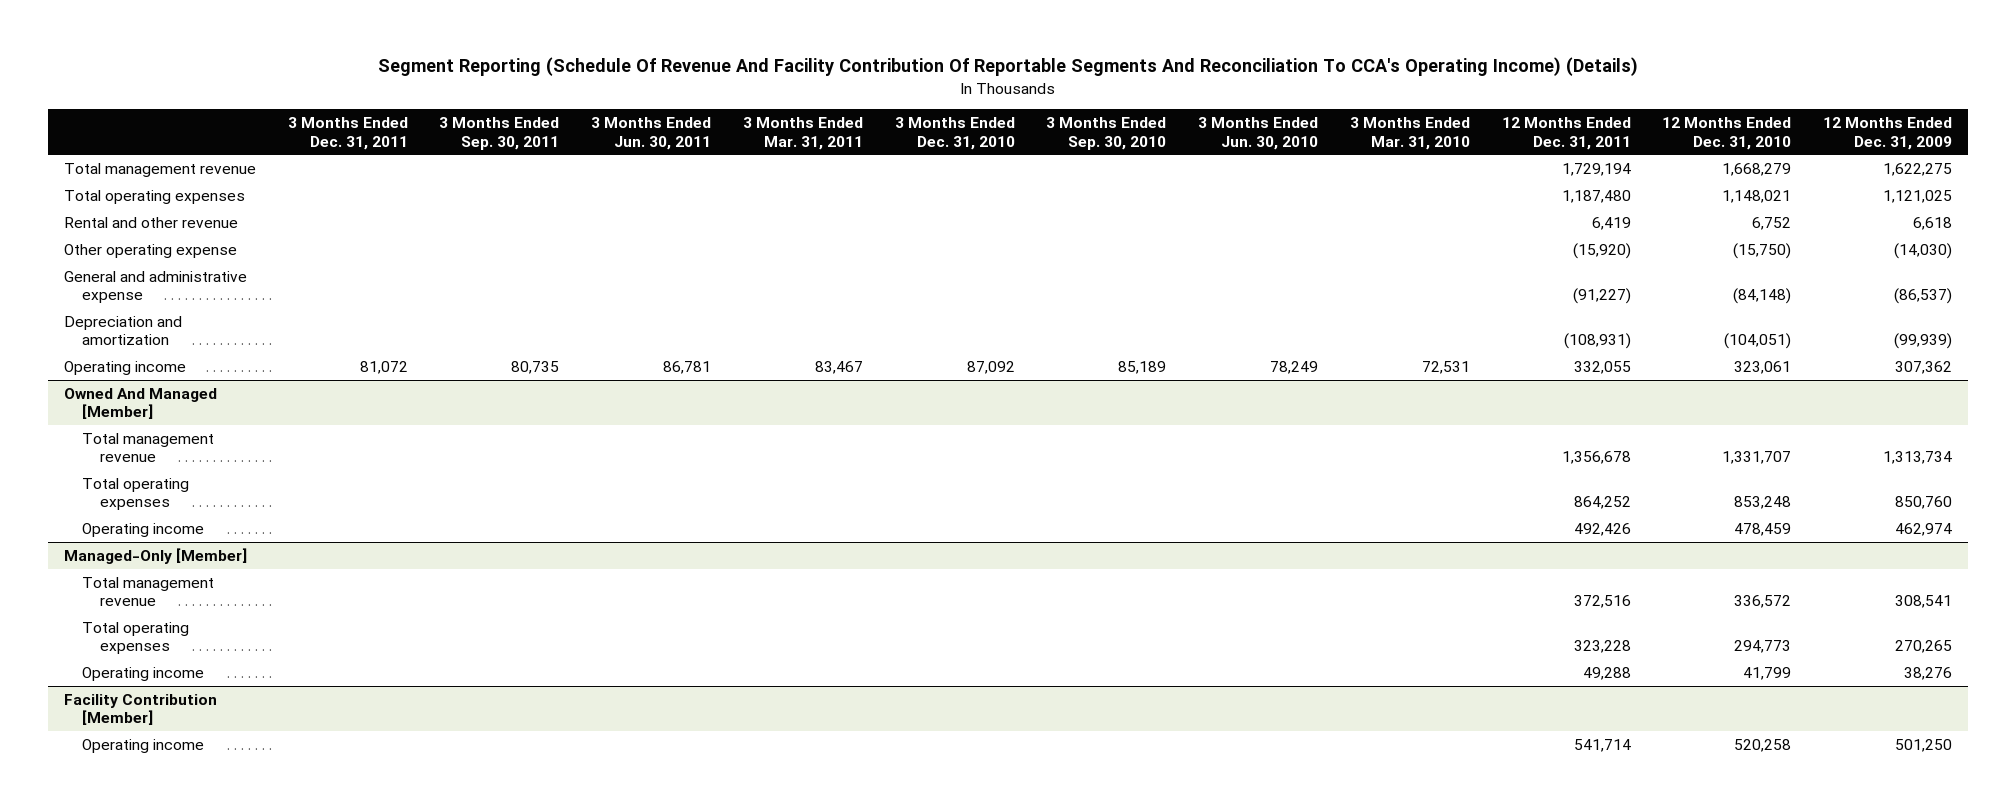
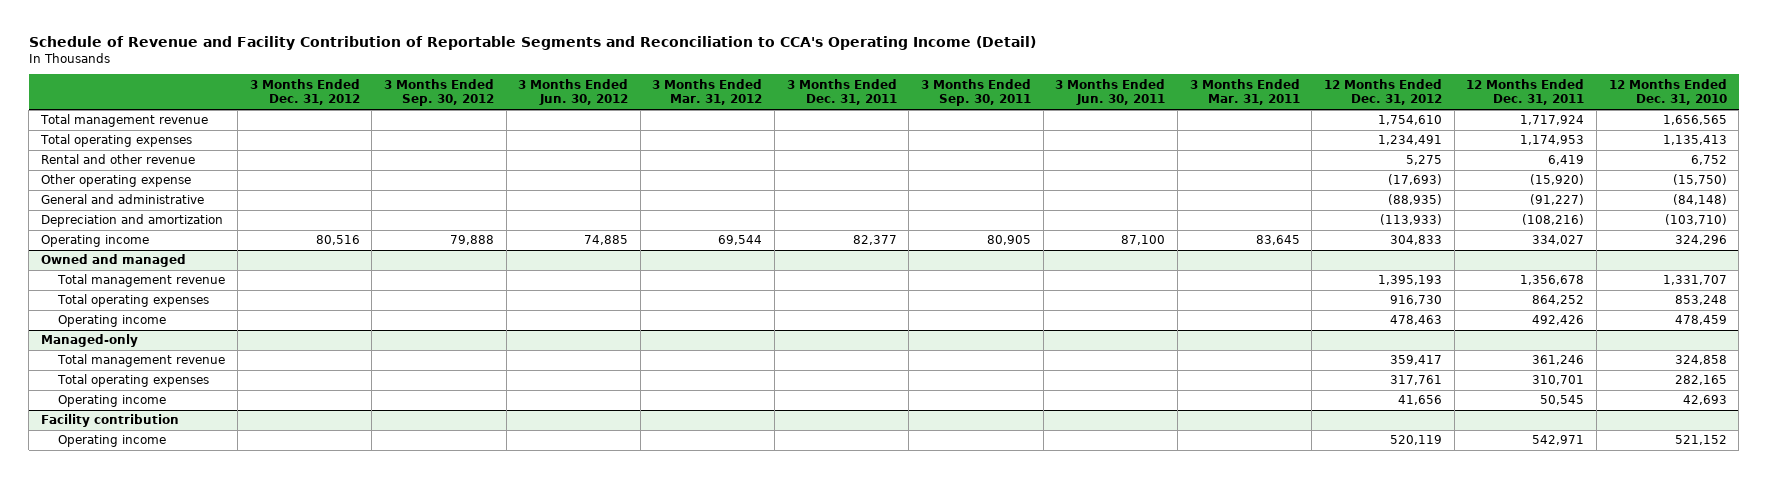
- Segment Reporting (Schedule Of Revenue And Facility Contribution Of Reportable Segments And Reconciliation To CCA's Operating Income) (Details)
+ Schedule of Revenue and Facility Contribution of Reportable Segments and Reconciliation to CCA's Operating Income (Detail)
- | 3 Months Ended Dec. 31, 2011 | 3 Months Ended Sep. 30, 2011 | 3 Months Ended Jun. 30, 2011 | 3 Months Ended Mar. 31, 2011 | 3 Months Ended Dec. 31, 2010 | 3 Months Ended Sep. 30, 2010 | 3 Months Ended Jun. 30, 2010 | 3 Months Ended Mar. 31, 2010 | 12 Months Ended Dec. 31, 2011 | 12 Months Ended Dec. 31, 2010 | 12 Months Ended Dec. 31, 2009
+ | 3 Months Ended Dec. 31, 2012 | 3 Months Ended Sep. 30, 2012 | 3 Months Ended Jun. 30, 2012 | 3 Months Ended Mar. 31, 2012 | 3 Months Ended Dec. 31, 2011 | 3 Months Ended Sep. 30, 2011 | 3 Months Ended Jun. 30, 2011 | 3 Months Ended Mar. 31, 2011 | 12 Months Ended Dec. 31, 2012 | 12 Months Ended Dec. 31, 2011 | 12 Months Ended Dec. 31, 2010
- Total management revenue | | | | | | | | | 1,729,194 | 1,668,279 | 1,622,275
- Total operating expenses | | | | | | | | | 1,187,480 | 1,148,021 | 1,121,025
+ Total management revenue | | | | | | | | | 1,754,610 | 1,717,924 | 1,656,565
+ Total operating expenses | | | | | | | | | 1,234,491 | 1,174,953 | 1,135,413
- General and administrative expense | | | | | | | | | (91,227) | (84,148) | (86,537)
- Depreciation and amortization | | | | | | | | | (108,931) | (104,051) | (99,939)
- Operating income | 81,072 | 80,735 | 86,781 | 83,467 | 87,092 | 85,189 | 78,249 | 72,531 | 332,055 | 323,061 | 307,362
- Owned And Managed [Member]
+ General and administrative | | | | | | | | | (88,935) | (91,227) | (84,148)
+ Depreciation and amortization | | | | | | | | | (113,933) | (108,216) | (103,710)
+ Operating income | 80,516 | 79,888 | 74,885 | 69,544 | 82,377 | 80,905 | 87,100 | 83,645 | 304,833 | 334,027 | 324,296
+ Owned and managed
- Managed-Only [Member]
- Total management revenue | | | | | | | | | 372,516 | 336,572 | 308,541
- Total operating expenses | | | | | | | | | 323,228 | 294,773 | 270,265
- Operating income | | | | | | | | | 49,288 | 41,799 | 38,276
- Facility Contribution [Member]
- Operating income | | | | | | | | | 541,714 | 520,258 | 501,250
+ Managed-only
+ Total management revenue | | | | | | | | | 359,417 | 361,246 | 324,858
+ Total operating expenses | | | | | | | | | 317,761 | 310,701 | 282,165
+ Operating income | | | | | | | | | 41,656 | 50,545 | 42,693
+ Facility contribution
+ Operating income | | | | | | | | | 520,119 | 542,971 | 521,152

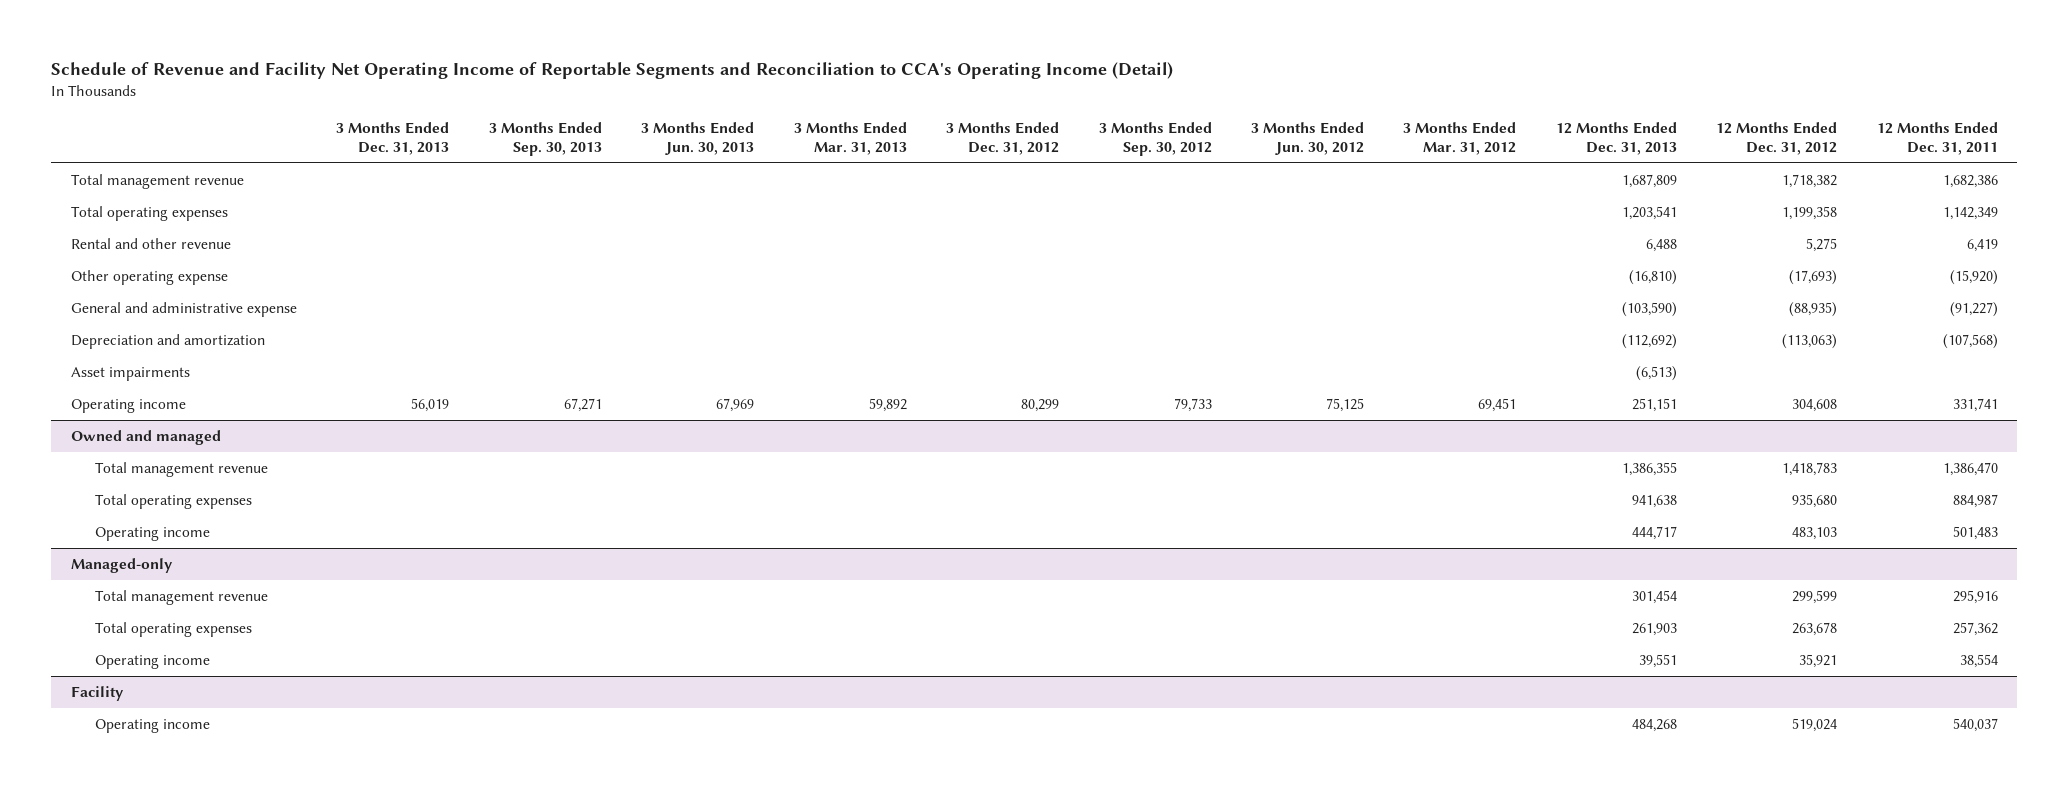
- Schedule of Revenue and Facility Contribution of Reportable Segments and Reconciliation to CCA's Operating Income (Detail)
+ Schedule of Revenue and Facility Net Operating Income of Reportable Segments and Reconciliation to CCA's Operating Income (Detail)
- | 3 Months Ended Dec. 31, 2012 | 3 Months Ended Sep. 30, 2012 | 3 Months Ended Jun. 30, 2012 | 3 Months Ended Mar. 31, 2012 | 3 Months Ended Dec. 31, 2011 | 3 Months Ended Sep. 30, 2011 | 3 Months Ended Jun. 30, 2011 | 3 Months Ended Mar. 31, 2011 | 12 Months Ended Dec. 31, 2012 | 12 Months Ended Dec. 31, 2011 | 12 Months Ended Dec. 31, 2010
+ | 3 Months Ended Dec. 31, 2013 | 3 Months Ended Sep. 30, 2013 | 3 Months Ended Jun. 30, 2013 | 3 Months Ended Mar. 31, 2013 | 3 Months Ended Dec. 31, 2012 | 3 Months Ended Sep. 30, 2012 | 3 Months Ended Jun. 30, 2012 | 3 Months Ended Mar. 31, 2012 | 12 Months Ended Dec. 31, 2013 | 12 Months Ended Dec. 31, 2012 | 12 Months Ended Dec. 31, 2011
- Total management revenue | | | | | | | | | 1,754,610 | 1,717,924 | 1,656,565
- Total operating expenses | | | | | | | | | 1,234,491 | 1,174,953 | 1,135,413
+ Total management revenue | | | | | | | | | 1,687,809 | 1,718,382 | 1,682,386
+ Total operating expenses | | | | | | | | | 1,203,541 | 1,199,358 | 1,142,349
- General and administrative | | | | | | | | | (88,935) | (91,227) | (84,148)
- Depreciation and amortization | | | | | | | | | (113,933) | (108,216) | (103,710)
- Operating income | 80,516 | 79,888 | 74,885 | 69,544 | 82,377 | 80,905 | 87,100 | 83,645 | 304,833 | 334,027 | 324,296
+ General and administrative expense | | | | | | | | | (103,590) | (88,935) | (91,227)
+ Depreciation and amortization | | | | | | | | | (112,692) | (113,063) | (107,568)
+ Asset impairments | | | | | | | | | (6,513) | |
+ Operating income | 56,019 | 67,271 | 67,969 | 59,892 | 80,299 | 79,733 | 75,125 | 69,451 | 251,151 | 304,608 | 331,741
@ Owned and managed
- Total management revenue | | | | | | | | | 1,395,193 | 1,356,678 | 1,331,707
- Total operating expenses | | | | | | | | | 916,730 | 864,252 | 853,248
- Operating income | | | | | | | | | 478,463 | 492,426 | 478,459
+ Total management revenue | | | | | | | | | 1,386,355 | 1,418,783 | 1,386,470
+ Total operating expenses | | | | | | | | | 941,638 | 935,680 | 884,987
+ Operating income | | | | | | | | | 444,717 | 483,103 | 501,483
@ Managed-only
- Total management revenue | | | | | | | | | 359,417 | 361,246 | 324,858
- Total operating expenses | | | | | | | | | 317,761 | 310,701 | 282,165
- Operating income | | | | | | | | | 41,656 | 50,545 | 42,693
- Facility contribution
- Operating income | | | | | | | | | 520,119 | 542,971 | 521,152
@ Managed-only
+ Total management revenue | | | | | | | | | 301,454 | 299,599 | 295,916
+ Total operating expenses | | | | | | | | | 261,903 | 263,678 | 257,362
+ Operating income | | | | | | | | | 39,551 | 35,921 | 38,554
+ Facility
+ Operating income | | | | | | | | | 484,268 | 519,024 | 540,037

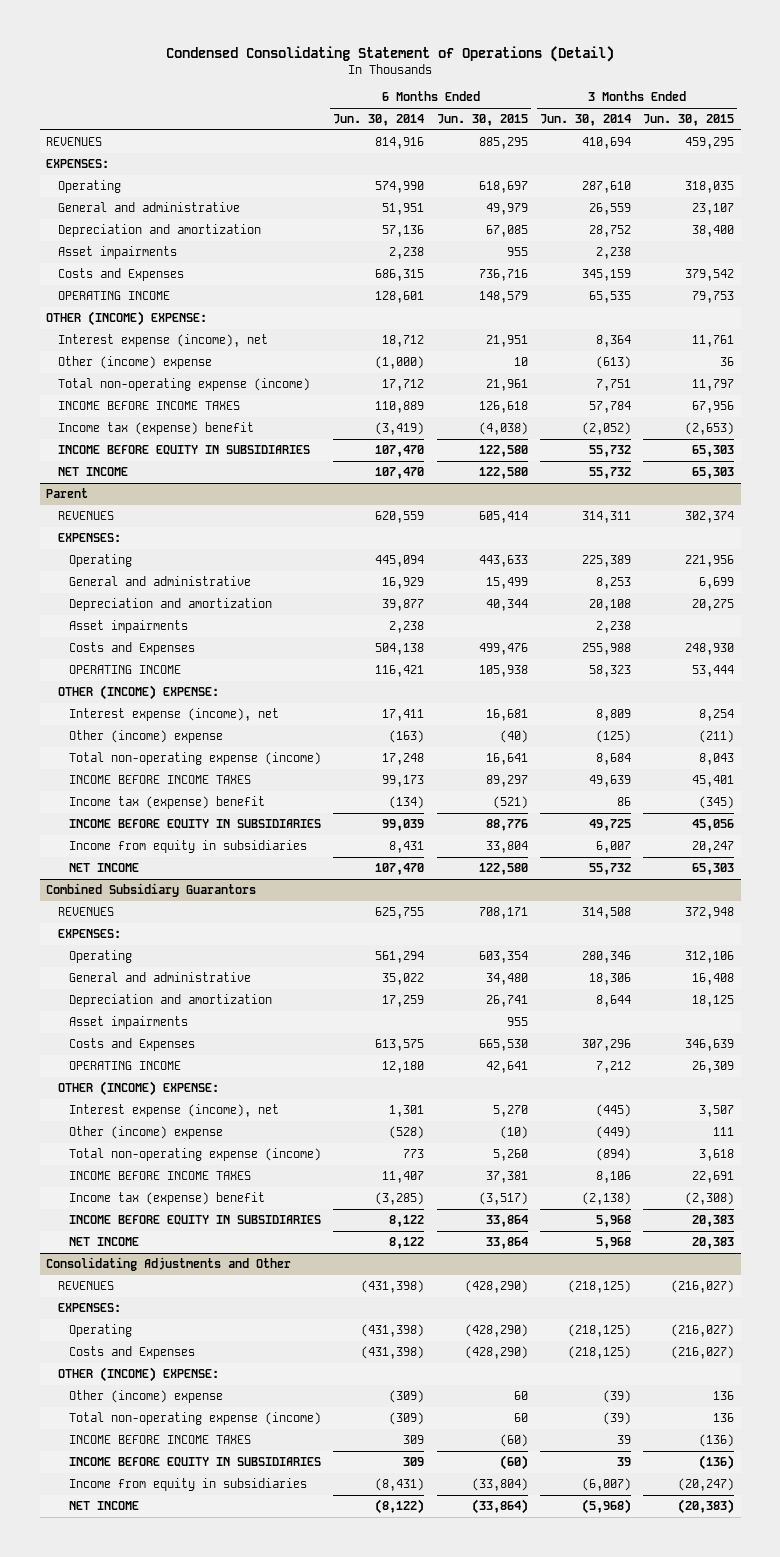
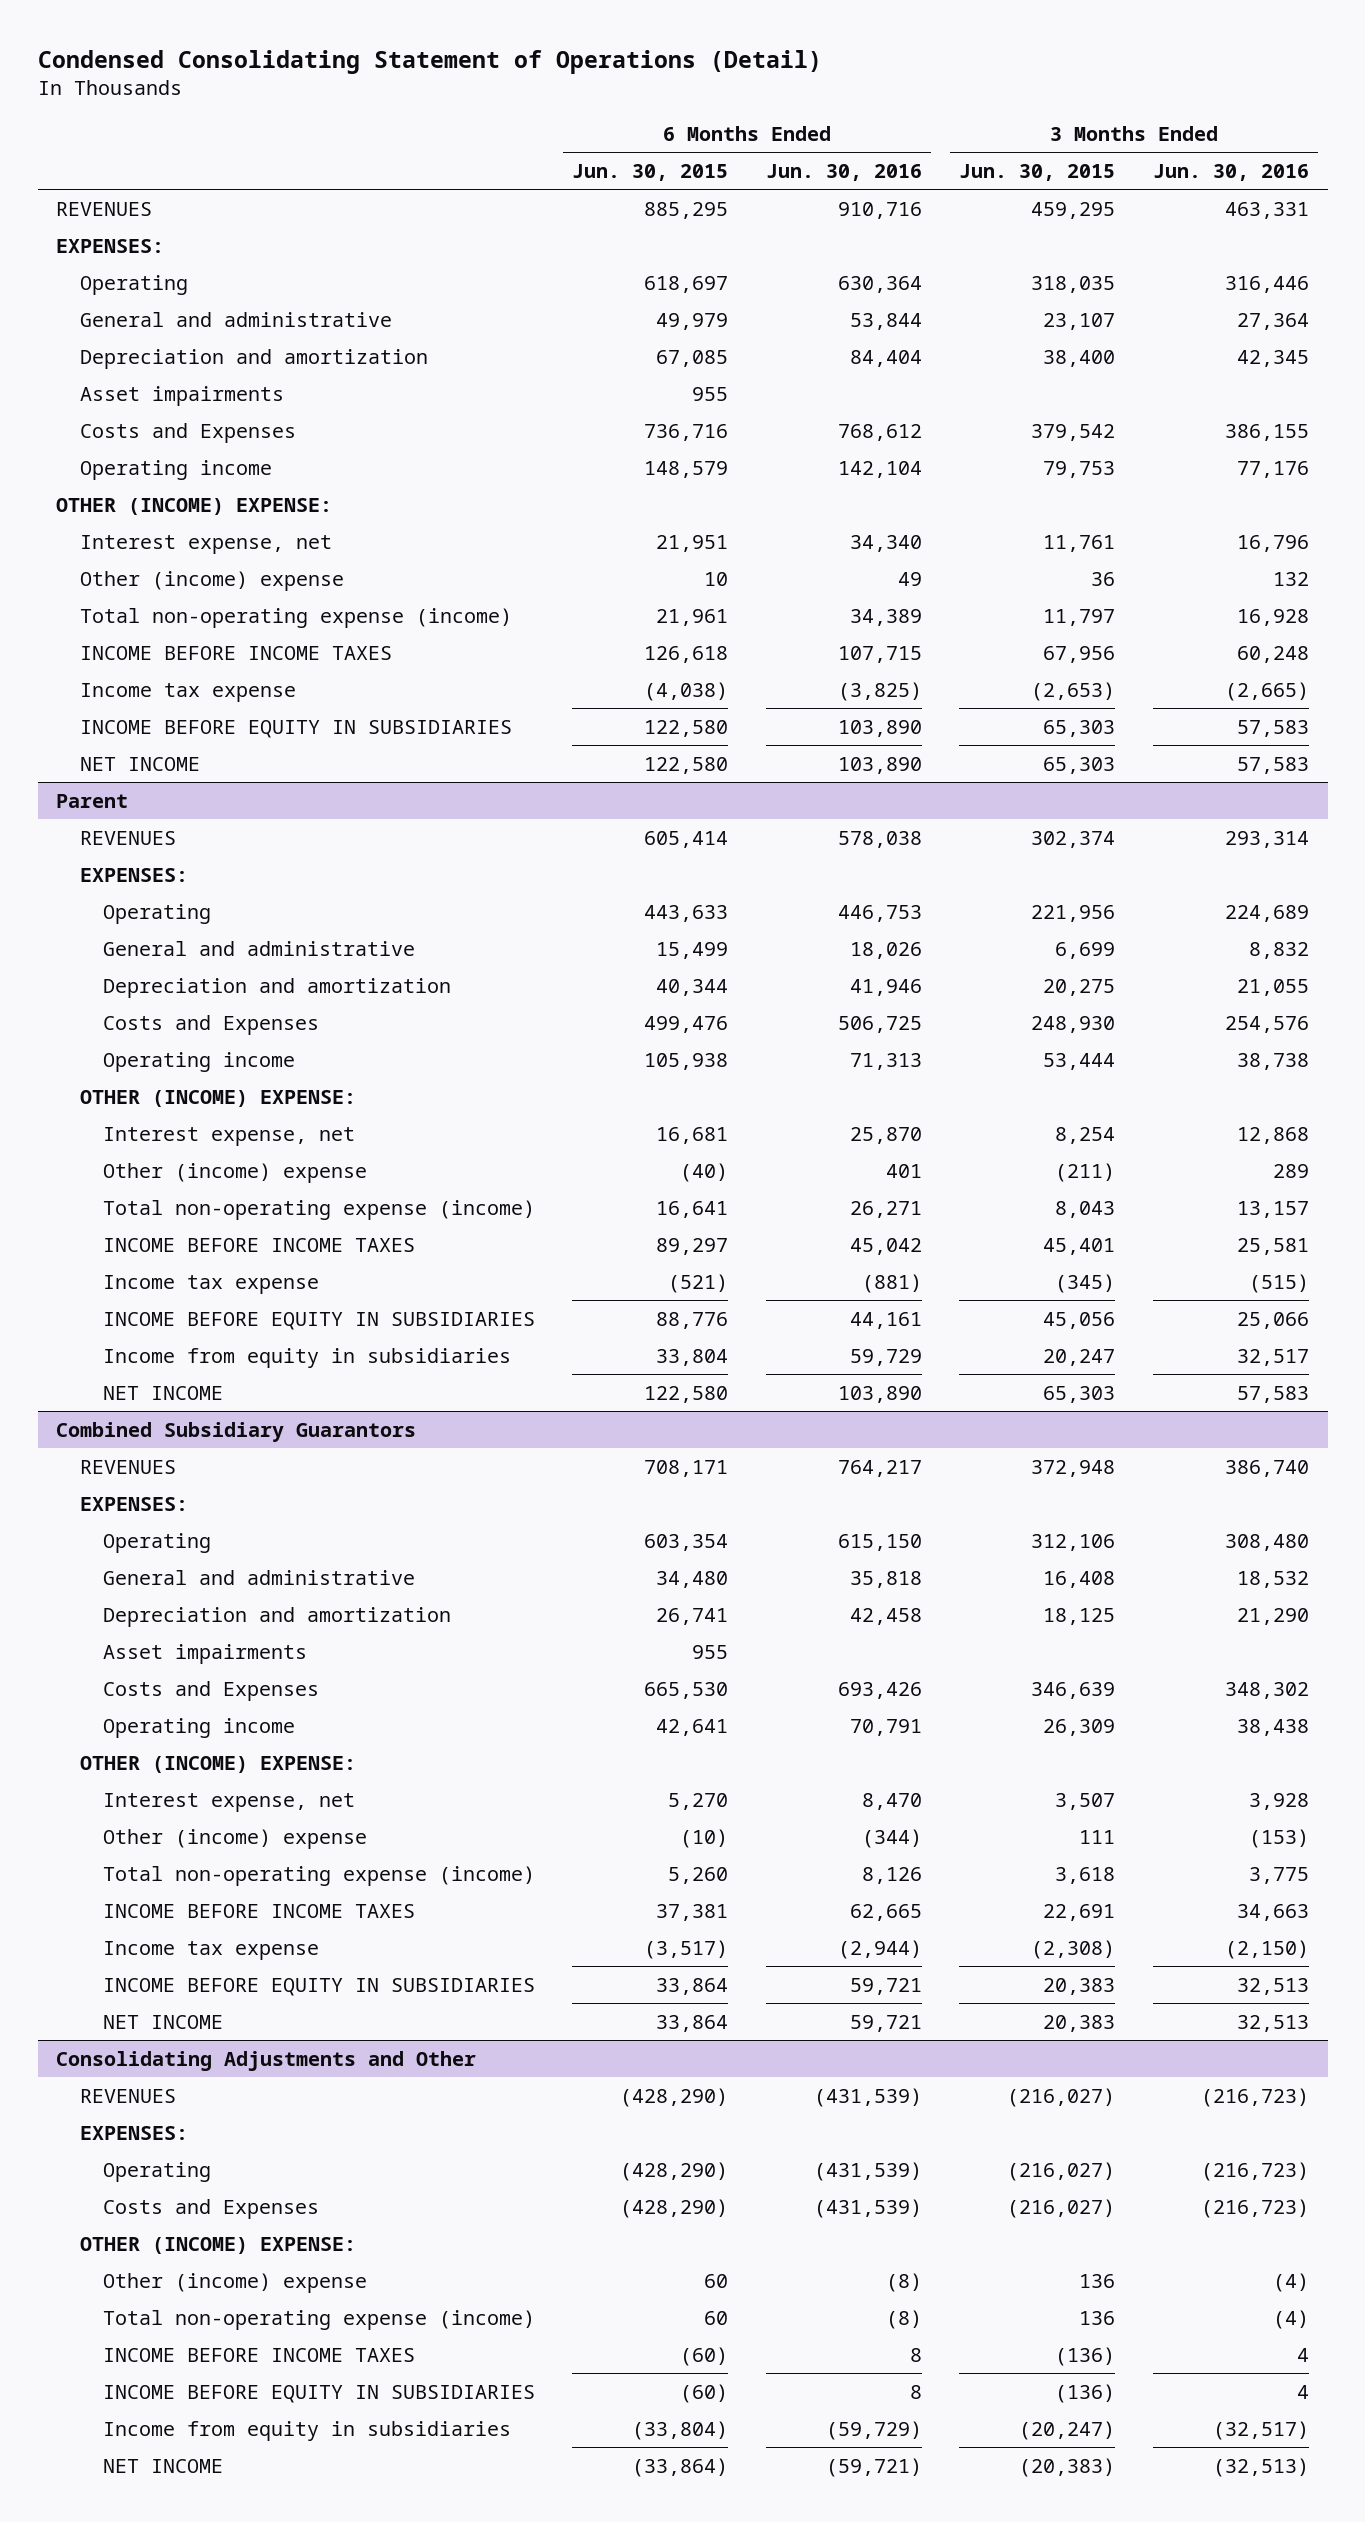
- | 6 Months Ended Jun. 30, 2014 | 6 Months Ended Jun. 30, 2015 | 3 Months Ended Jun. 30, 2014 | 3 Months Ended Jun. 30, 2015
+ | 6 Months Ended Jun. 30, 2015 | 6 Months Ended Jun. 30, 2016 | 3 Months Ended Jun. 30, 2015 | 3 Months Ended Jun. 30, 2016
- OPERATING INCOME | 128,601 | 148,579 | 65,535 | 79,753
+ Operating income | 148,579 | 142,104 | 79,753 | 77,176
- Interest expense (income), net | 18,712 | 21,951 | 8,364 | 11,761
+ Interest expense, net | 21,951 | 34,340 | 11,761 | 16,796
- Income tax (expense) benefit | (3,419) | (4,038) | (2,052) | (2,653)
+ Income tax expense | (4,038) | (3,825) | (2,653) | (2,665)
@ Parent
- Asset impairments | 2,238 | | 2,238 |
- OPERATING INCOME | 116,421 | 105,938 | 58,323 | 53,444
+ Operating income | 105,938 | 71,313 | 53,444 | 38,738
- Interest expense (income), net | 17,411 | 16,681 | 8,809 | 8,254
+ Interest expense, net | 16,681 | 25,870 | 8,254 | 12,868
- Income tax (expense) benefit | (134) | (521) | 86 | (345)
+ Income tax expense | (521) | (881) | (345) | (515)
@ Combined Subsidiary Guarantors
- OPERATING INCOME | 12,180 | 42,641 | 7,212 | 26,309
+ Operating income | 42,641 | 70,791 | 26,309 | 38,438
- Interest expense (income), net | 1,301 | 5,270 | (445) | 3,507
+ Interest expense, net | 5,270 | 8,470 | 3,507 | 3,928
- Income tax (expense) benefit | (3,285) | (3,517) | (2,138) | (2,308)
+ Income tax expense | (3,517) | (2,944) | (2,308) | (2,150)

